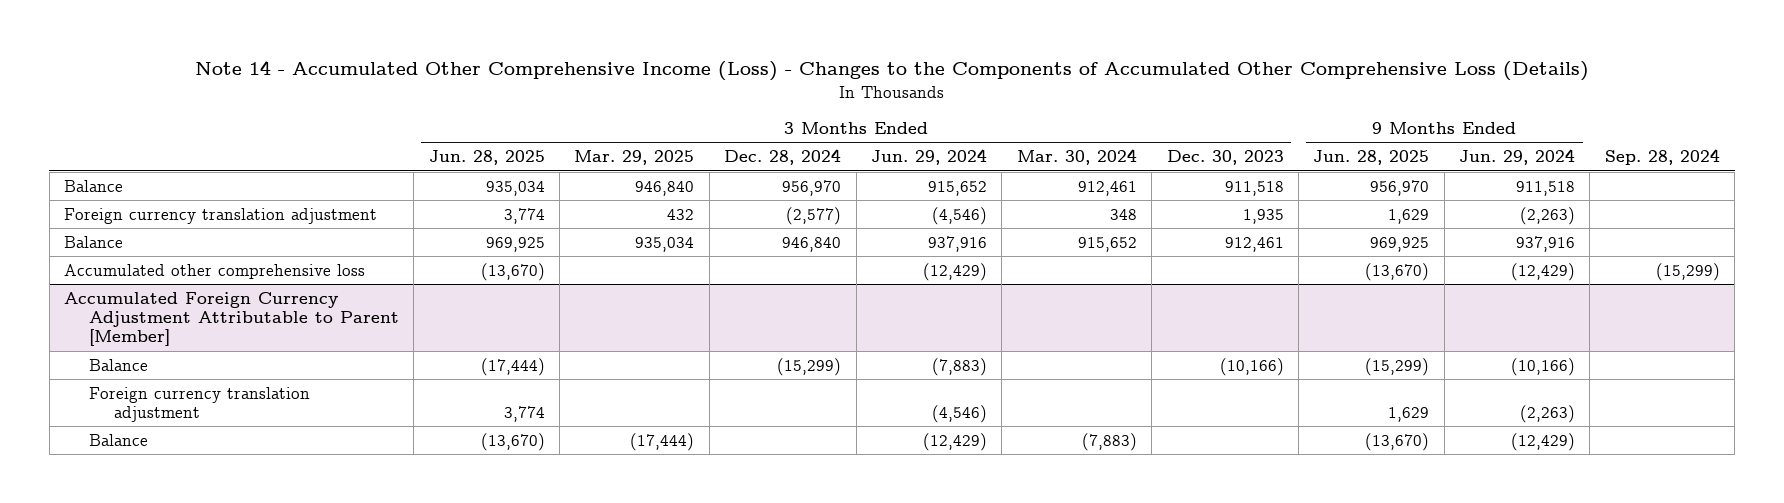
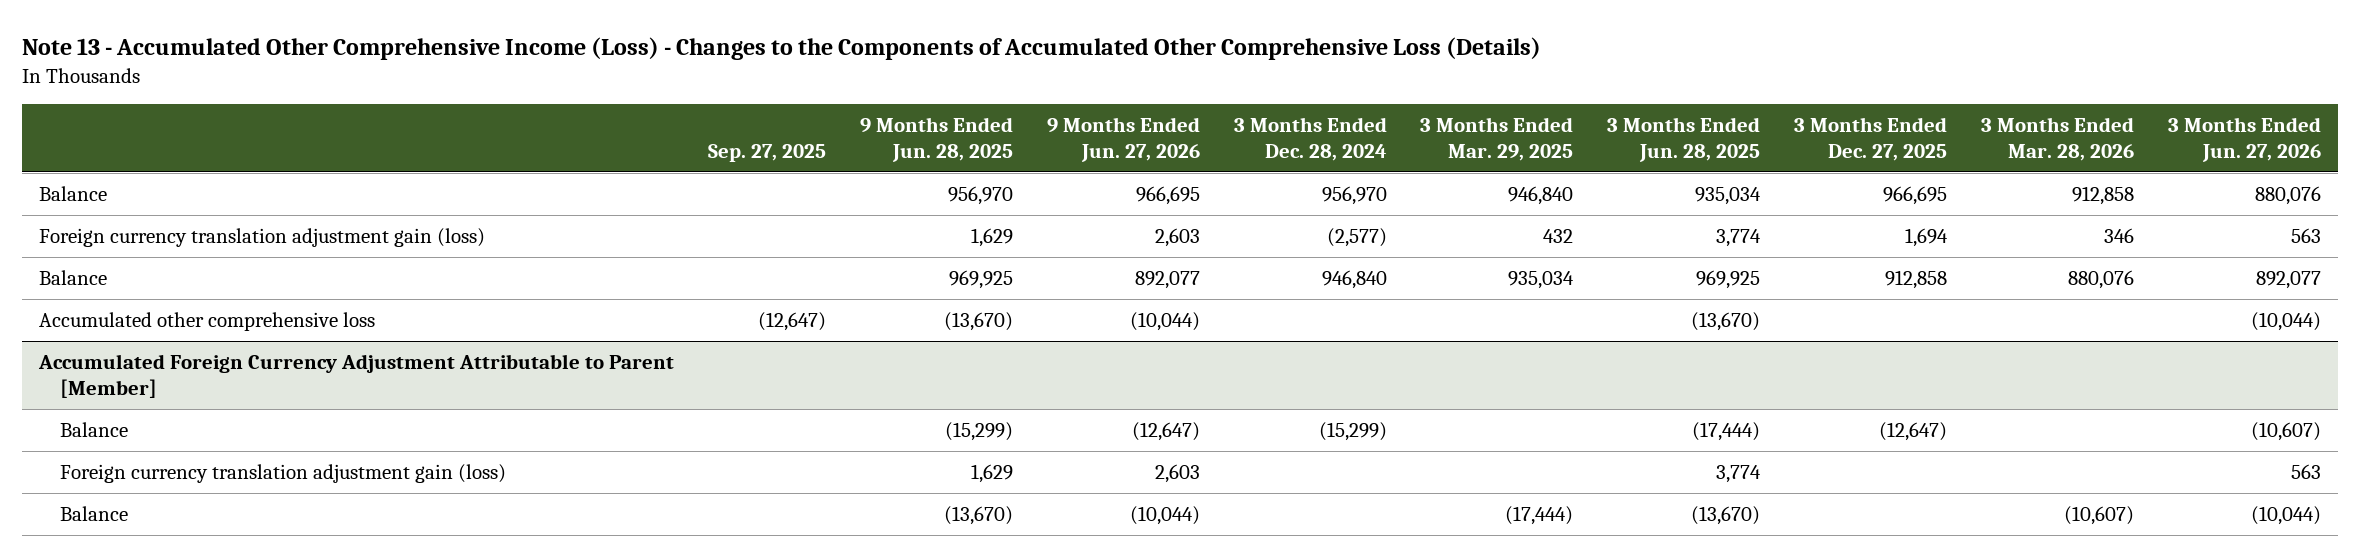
- Note 14 - Accumulated Other Comprehensive Income (Loss) - Changes to the Components of Accumulated Other Comprehensive Loss (Details)
+ Note 13 - Accumulated Other Comprehensive Income (Loss) - Changes to the Components of Accumulated Other Comprehensive Loss (Details)
- | 3 Months Ended Jun. 28, 2025 | 3 Months Ended Mar. 29, 2025 | 3 Months Ended Dec. 28, 2024 | 3 Months Ended Jun. 29, 2024 | 3 Months Ended Mar. 30, 2024 | 3 Months Ended Dec. 30, 2023 | 9 Months Ended Jun. 28, 2025 | 9 Months Ended Jun. 29, 2024 | Sep. 28, 2024
+ | Sep. 27, 2025 | 9 Months Ended Jun. 28, 2025 | 9 Months Ended Jun. 27, 2026 | 3 Months Ended Dec. 28, 2024 | 3 Months Ended Mar. 29, 2025 | 3 Months Ended Jun. 28, 2025 | 3 Months Ended Dec. 27, 2025 | 3 Months Ended Mar. 28, 2026 | 3 Months Ended Jun. 27, 2026
- Foreign currency translation adjustment | 3,774 | 432 | (2,577) | (4,546) | 348 | 1,935 | 1,629 | (2,263) |
+ Foreign currency translation adjustment gain (loss) | | 1,629 | 2,603 | (2,577) | 432 | 3,774 | 1,694 | 346 | 563
@ Accumulated Foreign Currency Adjustment Attributable to Parent [Member]
- Foreign currency translation adjustment | 3,774 | | | (4,546) | | | 1,629 | (2,263) |
+ Foreign currency translation adjustment gain (loss) | | 1,629 | 2,603 | | | 3,774 | | | 563

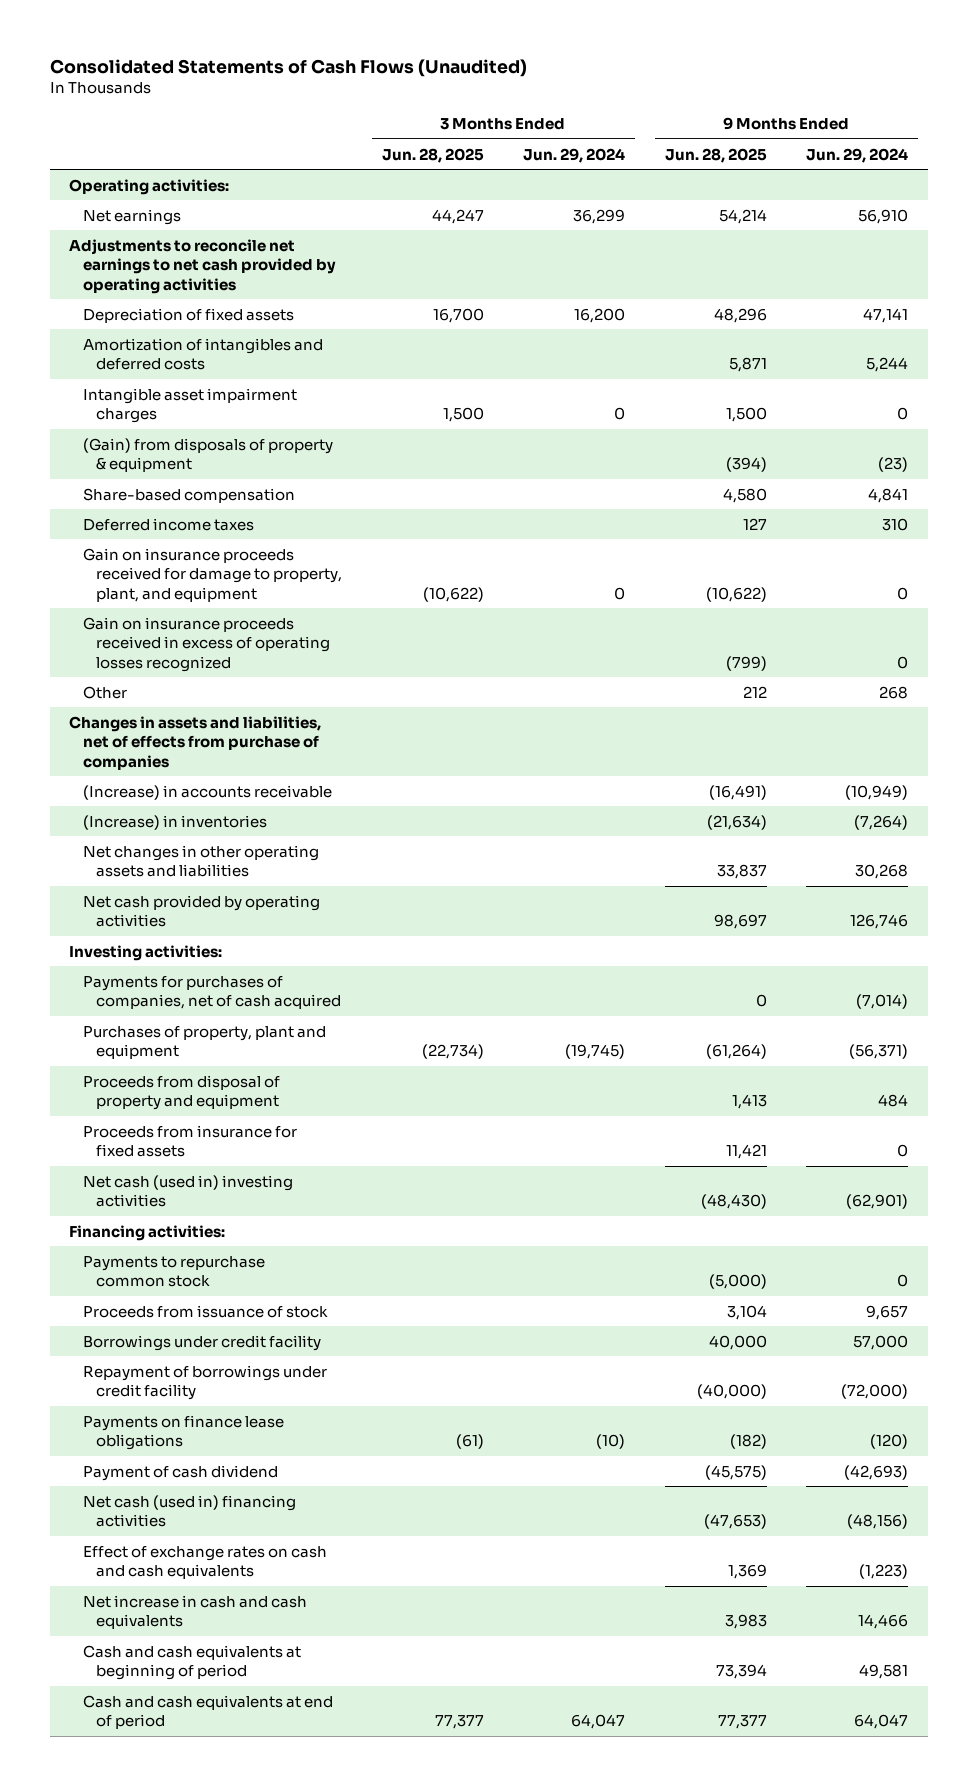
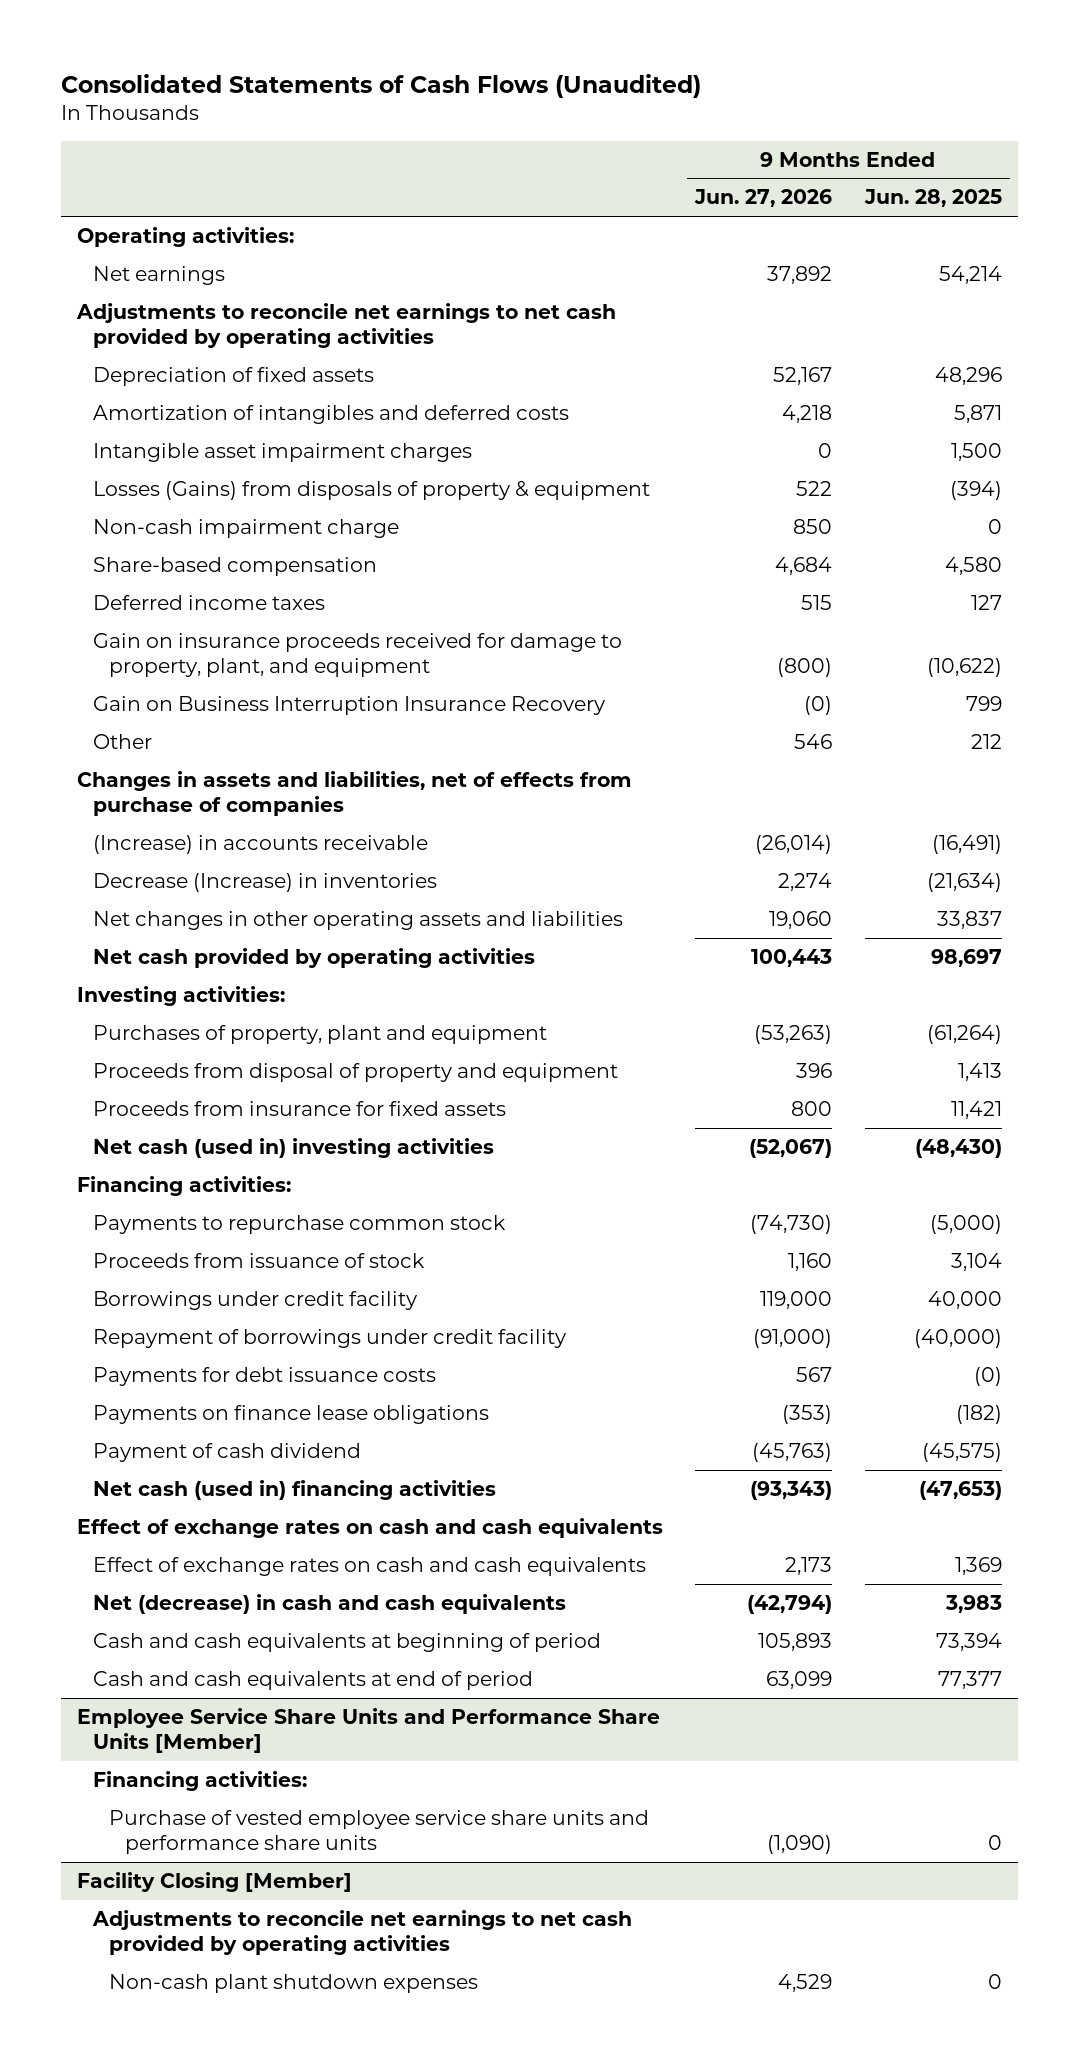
- | 3 Months Ended Jun. 28, 2025 | 3 Months Ended Jun. 29, 2024 | 9 Months Ended Jun. 28, 2025 | 9 Months Ended Jun. 29, 2024
+ | 9 Months Ended Jun. 27, 2026 | 9 Months Ended Jun. 28, 2025
- (Gain) from disposals of property & equipment | | | (394) | (23)
+ Losses (Gains) from disposals of property & equipment | 522 | (394)
+ Non-cash impairment charge | 850 | 0
- Gain on insurance proceeds received in excess of operating losses recognized | | | (799) | 0
+ Gain on Business Interruption Insurance Recovery | (0) | 799
- (Increase) in inventories | | | (21,634) | (7,264)
+ Decrease (Increase) in inventories | 2,274 | (21,634)
- Payments for purchases of companies, net of cash acquired | | | 0 | (7,014)
+ Payments for debt issuance costs | 567 | (0)
+ Effect of exchange rates on cash and cash equivalents
- Net increase in cash and cash equivalents | | | 3,983 | 14,466
+ Net (decrease) in cash and cash equivalents | (42,794) | 3,983
+ Employee Service Share Units and Performance Share Units [Member]
+ Financing activities:
+ Purchase of vested employee service share units and performance share units | (1,090) | 0
+ Facility Closing [Member]
+ Adjustments to reconcile net earnings to net cash provided by operating activities
+ Non-cash plant shutdown expenses | 4,529 | 0

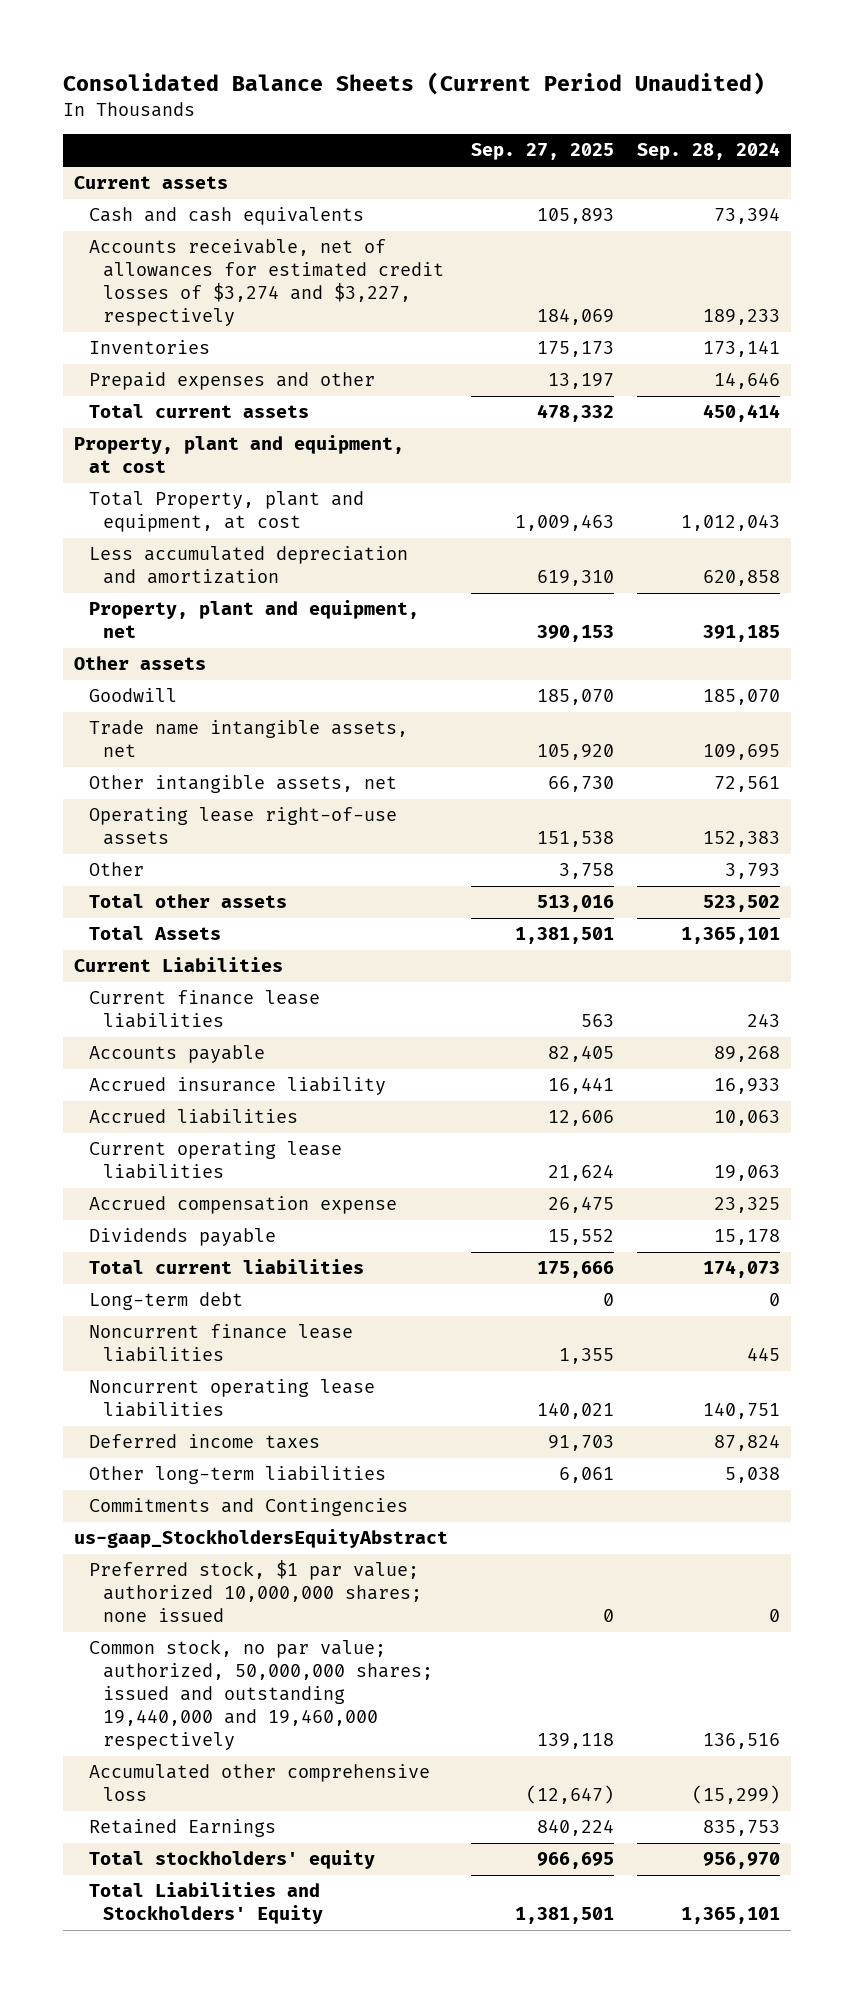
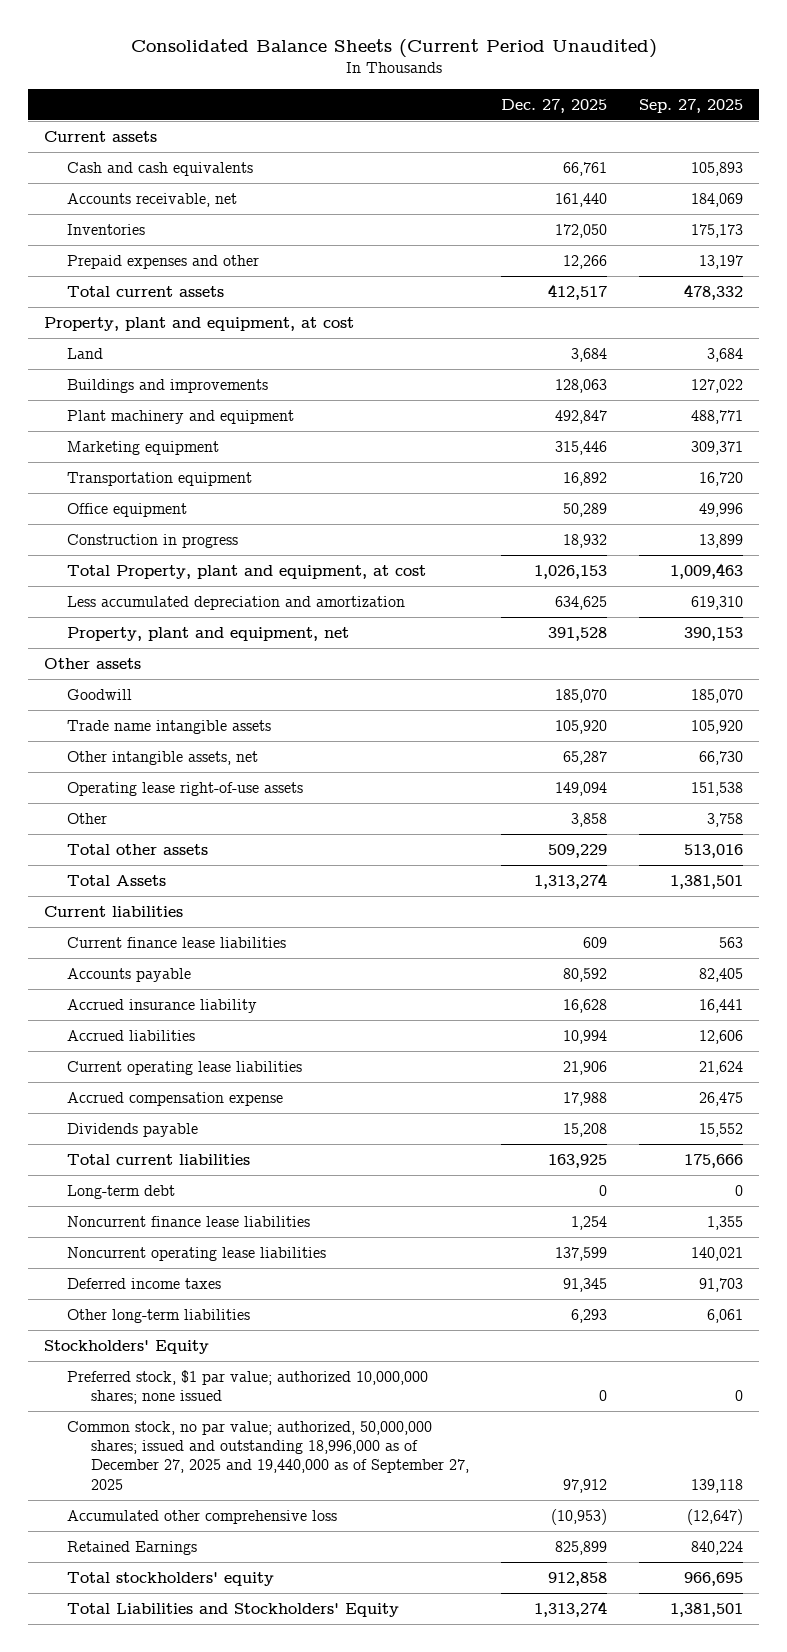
- | Sep. 27, 2025 | Sep. 28, 2024
+ | Dec. 27, 2025 | Sep. 27, 2025
- Accounts receivable, net of allowances for estimated credit losses of $3,274 and $3,227, respectively | 184,069 | 189,233
+ Accounts receivable, net | 161,440 | 184,069
+ Land | 3,684 | 3,684
+ Buildings and improvements | 128,063 | 127,022
+ Plant machinery and equipment | 492,847 | 488,771
+ Marketing equipment | 315,446 | 309,371
+ Transportation equipment | 16,892 | 16,720
+ Office equipment | 50,289 | 49,996
+ Construction in progress | 18,932 | 13,899
- Trade name intangible assets, net | 105,920 | 109,695
+ Trade name intangible assets | 105,920 | 105,920
- Current Liabilities
+ Current liabilities
- Commitments and Contingencies
- us-gaap_StockholdersEquityAbstract
+ Stockholders' Equity
- Common stock, no par value; authorized, 50,000,000 shares; issued and outstanding 19,440,000 and 19,460,000 respectively | 139,118 | 136,516
+ Common stock, no par value; authorized, 50,000,000 shares; issued and outstanding 18,996,000 as of December 27, 2025 and 19,440,000 as of September 27, 2025 | 97,912 | 139,118

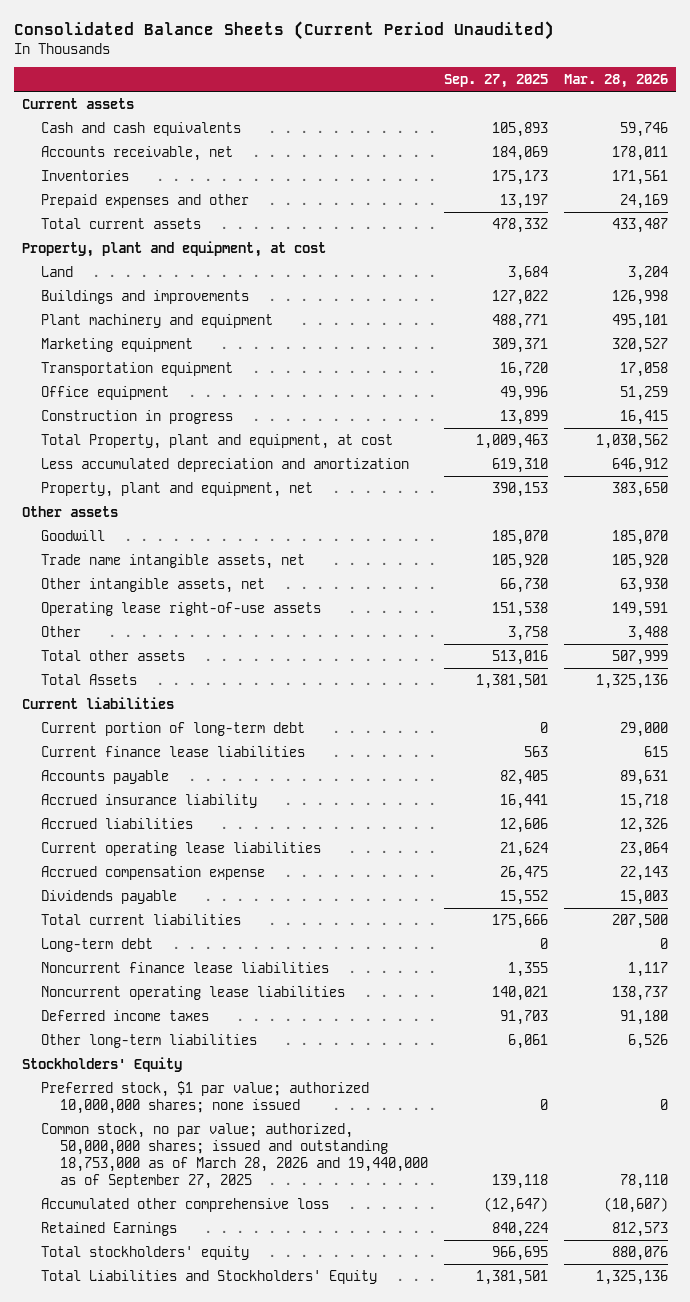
- | Dec. 27, 2025 | Sep. 27, 2025
+ | Sep. 27, 2025 | Mar. 28, 2026
- Trade name intangible assets | 105,920 | 105,920
+ Trade name intangible assets, net | 105,920 | 105,920
+ Current portion of long-term debt | 0 | 29,000
- Common stock, no par value; authorized, 50,000,000 shares; issued and outstanding 18,996,000 as of December 27, 2025 and 19,440,000 as of September 27, 2025 | 97,912 | 139,118
+ Common stock, no par value; authorized, 50,000,000 shares; issued and outstanding 18,753,000 as of March 28, 2026 and 19,440,000 as of September 27, 2025 | 139,118 | 78,110

